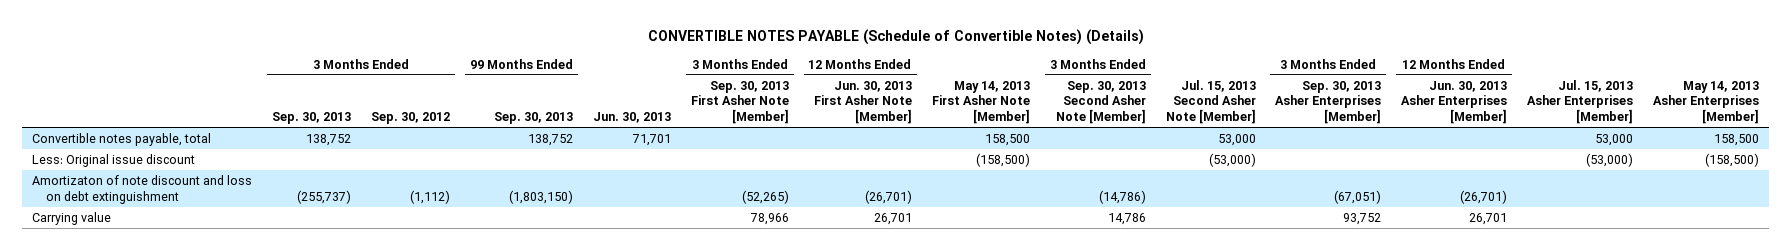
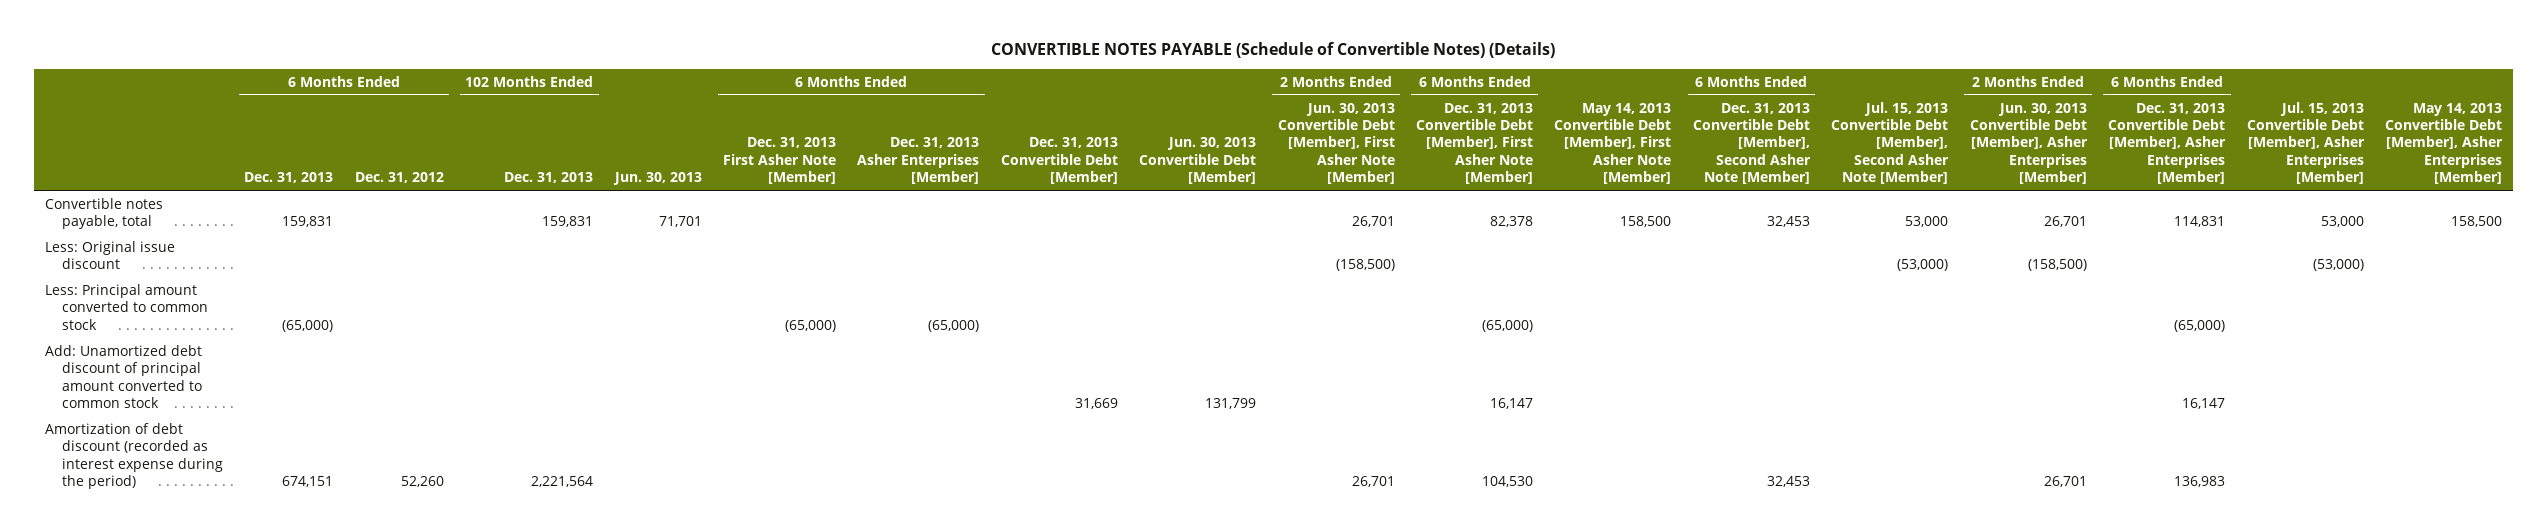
- | 3 Months Ended Sep. 30, 2013 | 3 Months Ended Sep. 30, 2012 | 99 Months Ended Sep. 30, 2013 | Jun. 30, 2013 | 3 Months Ended Sep. 30, 2013 First Asher Note [Member] | 12 Months Ended Jun. 30, 2013 First Asher Note [Member] | May 14, 2013 First Asher Note [Member] | 3 Months Ended Sep. 30, 2013 Second Asher Note [Member] | Jul. 15, 2013 Second Asher Note [Member] | 3 Months Ended Sep. 30, 2013 Asher Enterprises [Member] | 12 Months Ended Jun. 30, 2013 Asher Enterprises [Member] | Jul. 15, 2013 Asher Enterprises [Member] | May 14, 2013 Asher Enterprises [Member]
+ | 6 Months Ended Dec. 31, 2013 | 6 Months Ended Dec. 31, 2012 | 102 Months Ended Dec. 31, 2013 | Jun. 30, 2013 | 6 Months Ended Dec. 31, 2013 First Asher Note [Member] | 6 Months Ended Dec. 31, 2013 Asher Enterprises [Member] | Dec. 31, 2013 Convertible Debt [Member] | Jun. 30, 2013 Convertible Debt [Member] | 2 Months Ended Jun. 30, 2013 Convertible Debt [Member], First Asher Note [Member] | 6 Months Ended Dec. 31, 2013 Convertible Debt [Member], First Asher Note [Member] | May 14, 2013 Convertible Debt [Member], First Asher Note [Member] | 6 Months Ended Dec. 31, 2013 Convertible Debt [Member], Second Asher Note [Member] | Jul. 15, 2013 Convertible Debt [Member], Second Asher Note [Member] | 2 Months Ended Jun. 30, 2013 Convertible Debt [Member], Asher Enterprises [Member] | 6 Months Ended Dec. 31, 2013 Convertible Debt [Member], Asher Enterprises [Member] | Jul. 15, 2013 Convertible Debt [Member], Asher Enterprises [Member] | May 14, 2013 Convertible Debt [Member], Asher Enterprises [Member]
- Amortizaton of note discount and loss on debt extinguishment | (255,737) | (1,112) | (1,803,150) | | (52,265) | (26,701) | | (14,786) | | (67,051) | (26,701) | |
- Carrying value | | | | | 78,966 | 26,701 | | 14,786 | | 93,752 | 26,701 | |
+ Less: Principal amount converted to common stock | (65,000) | | | | (65,000) | (65,000) | | | | (65,000) | | | | | (65,000) | |
+ Add: Unamortized debt discount of principal amount converted to common stock | | | | | | | 31,669 | 131,799 | | 16,147 | | | | | 16,147 | |
+ Amortization of debt discount (recorded as interest expense during the period) | 674,151 | 52,260 | 2,221,564 | | | | | | 26,701 | 104,530 | | 32,453 | | 26,701 | 136,983 | |

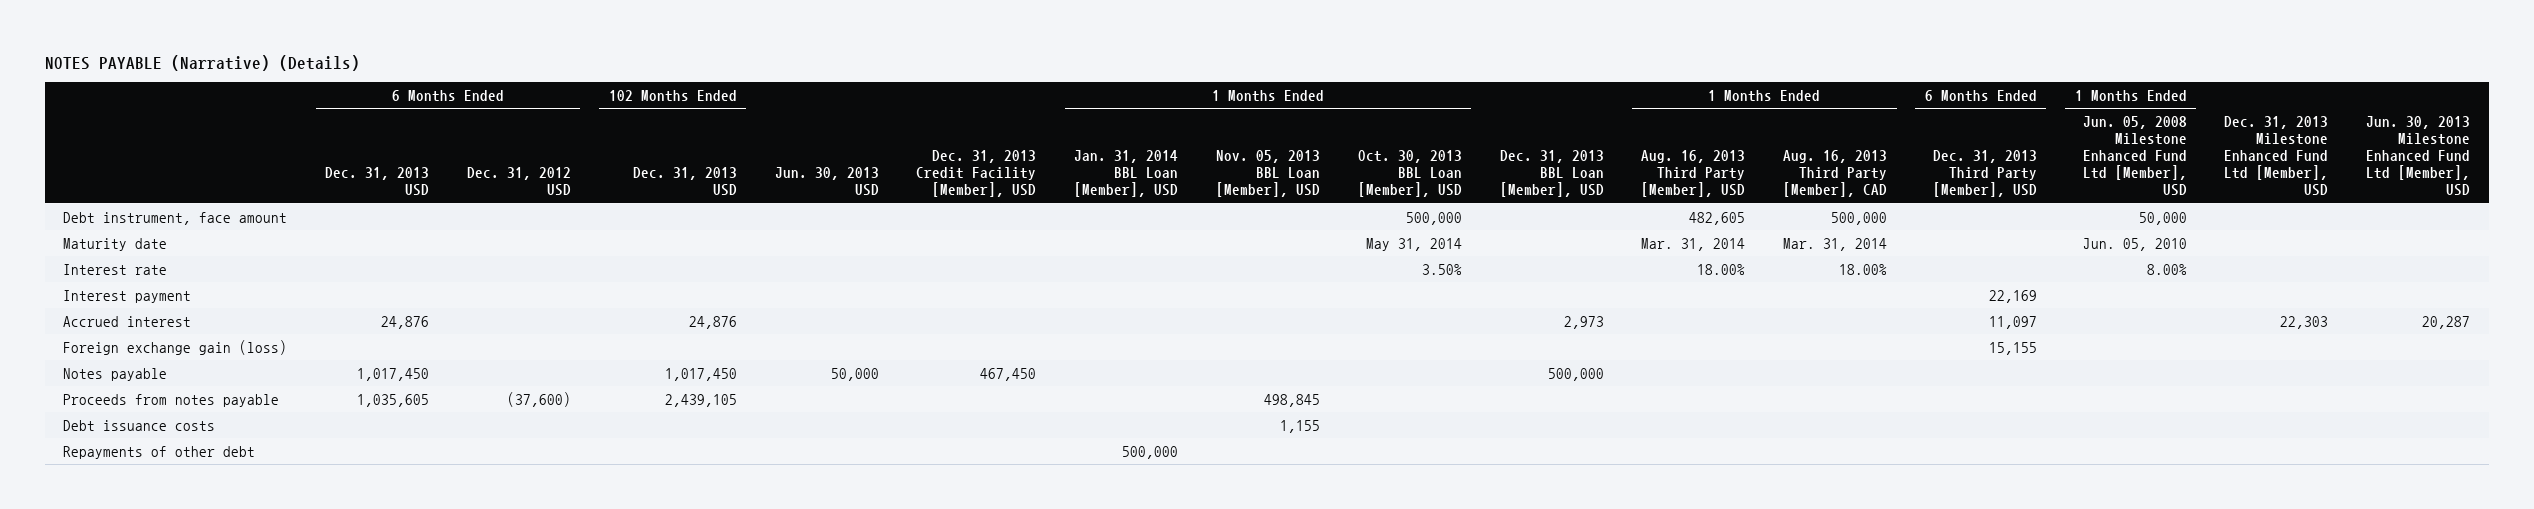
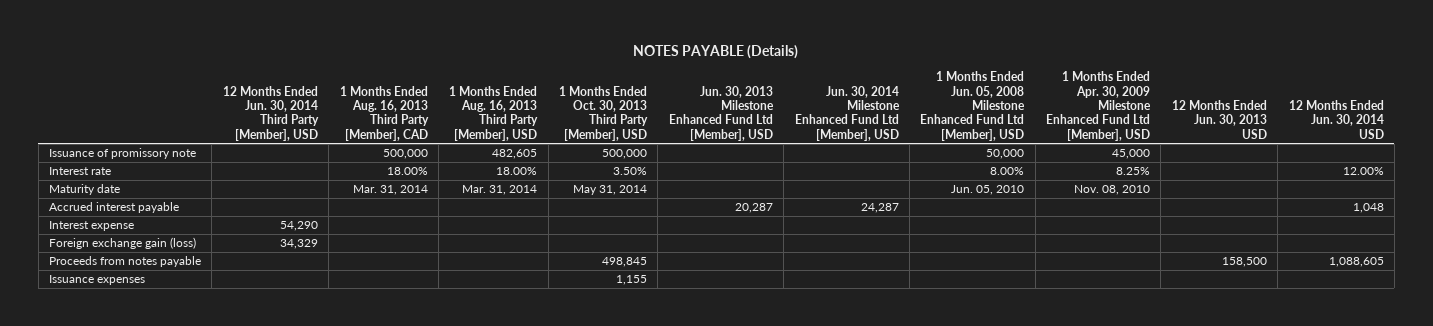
- NOTES PAYABLE (Narrative) (Details)
+ NOTES PAYABLE (Details)
- | 6 Months Ended Dec. 31, 2013 USD | 6 Months Ended Dec. 31, 2012 USD | 102 Months Ended Dec. 31, 2013 USD | Jun. 30, 2013 USD | Dec. 31, 2013 Credit Facility [Member], USD | 1 Months Ended Jan. 31, 2014 BBL Loan [Member], USD | 1 Months Ended Nov. 05, 2013 BBL Loan [Member], USD | 1 Months Ended Oct. 30, 2013 BBL Loan [Member], USD | Dec. 31, 2013 BBL Loan [Member], USD | 1 Months Ended Aug. 16, 2013 Third Party [Member], USD | 1 Months Ended Aug. 16, 2013 Third Party [Member], CAD | 6 Months Ended Dec. 31, 2013 Third Party [Member], USD | 1 Months Ended Jun. 05, 2008 Milestone Enhanced Fund Ltd [Member], USD | Dec. 31, 2013 Milestone Enhanced Fund Ltd [Member], USD | Jun. 30, 2013 Milestone Enhanced Fund Ltd [Member], USD
+ | 12 Months Ended Jun. 30, 2014 Third Party [Member], USD | 1 Months Ended Aug. 16, 2013 Third Party [Member], CAD | 1 Months Ended Aug. 16, 2013 Third Party [Member], USD | 1 Months Ended Oct. 30, 2013 Third Party [Member], USD | Jun. 30, 2013 Milestone Enhanced Fund Ltd [Member], USD | Jun. 30, 2014 Milestone Enhanced Fund Ltd [Member], USD | 1 Months Ended Jun. 05, 2008 Milestone Enhanced Fund Ltd [Member], USD | 1 Months Ended Apr. 30, 2009 Milestone Enhanced Fund Ltd [Member], USD | 12 Months Ended Jun. 30, 2013 USD | 12 Months Ended Jun. 30, 2014 USD
- Debt instrument, face amount | | | | | | | | 500,000 | | 482,605 | 500,000 | | 50,000 | |
+ Issuance of promissory note | | 500,000 | 482,605 | 500,000 | | | 50,000 | 45,000 | |
- Interest payment | | | | | | | | | | | | 22,169 | | |
- Accrued interest | 24,876 | | 24,876 | | | | | | 2,973 | | | 11,097 | | 22,303 | 20,287
moved down: Maturity date | | Mar. 31, 2014 | Mar. 31, 2014 | May 31, 2014 | | | Jun. 05, 2010 | Nov. 08, 2010 | |
+ Accrued interest payable | | | | | 20,287 | 24,287 | | | | 1,048
+ Interest expense | 54,290 | | | | | | | | |
- Notes payable | 1,017,450 | | 1,017,450 | 50,000 | 467,450 | | | | 500,000 | | | | | |
- Debt issuance costs | | | | | | | 1,155 | | | | | | | |
- Repayments of other debt | | | | | | 500,000 | | | | | | | | |
+ Issuance expenses | | | | 1,155 | | | | | |

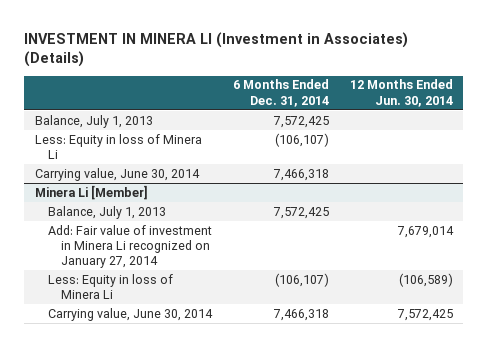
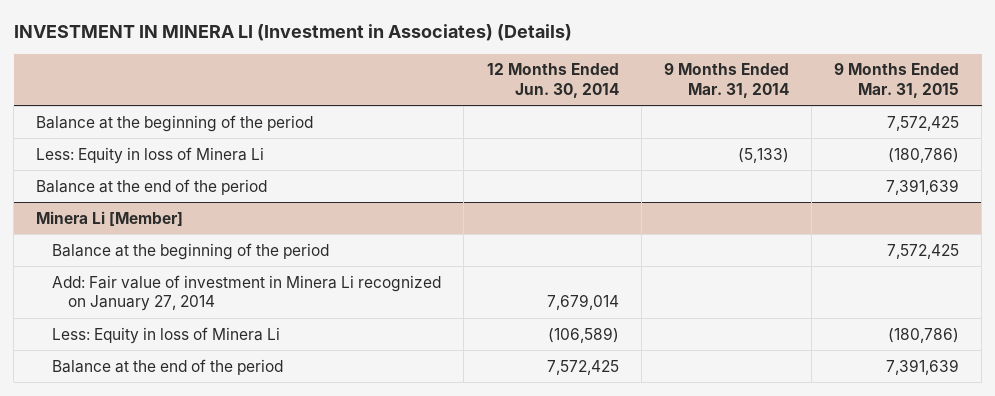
- | 6 Months Ended Dec. 31, 2014 | 12 Months Ended Jun. 30, 2014
+ | 12 Months Ended Jun. 30, 2014 | 9 Months Ended Mar. 31, 2014 | 9 Months Ended Mar. 31, 2015
- Balance, July 1, 2013 | 7,572,425 |
+ Balance at the beginning of the period | | | 7,572,425
- Carrying value, June 30, 2014 | 7,466,318 |
+ Balance at the end of the period | | | 7,391,639
@ Minera Li [Member]
- Balance, July 1, 2013 | 7,572,425 |
+ Balance at the beginning of the period | | | 7,572,425
- Carrying value, June 30, 2014 | 7,466,318 | 7,572,425
+ Balance at the end of the period | 7,572,425 | | 7,391,639

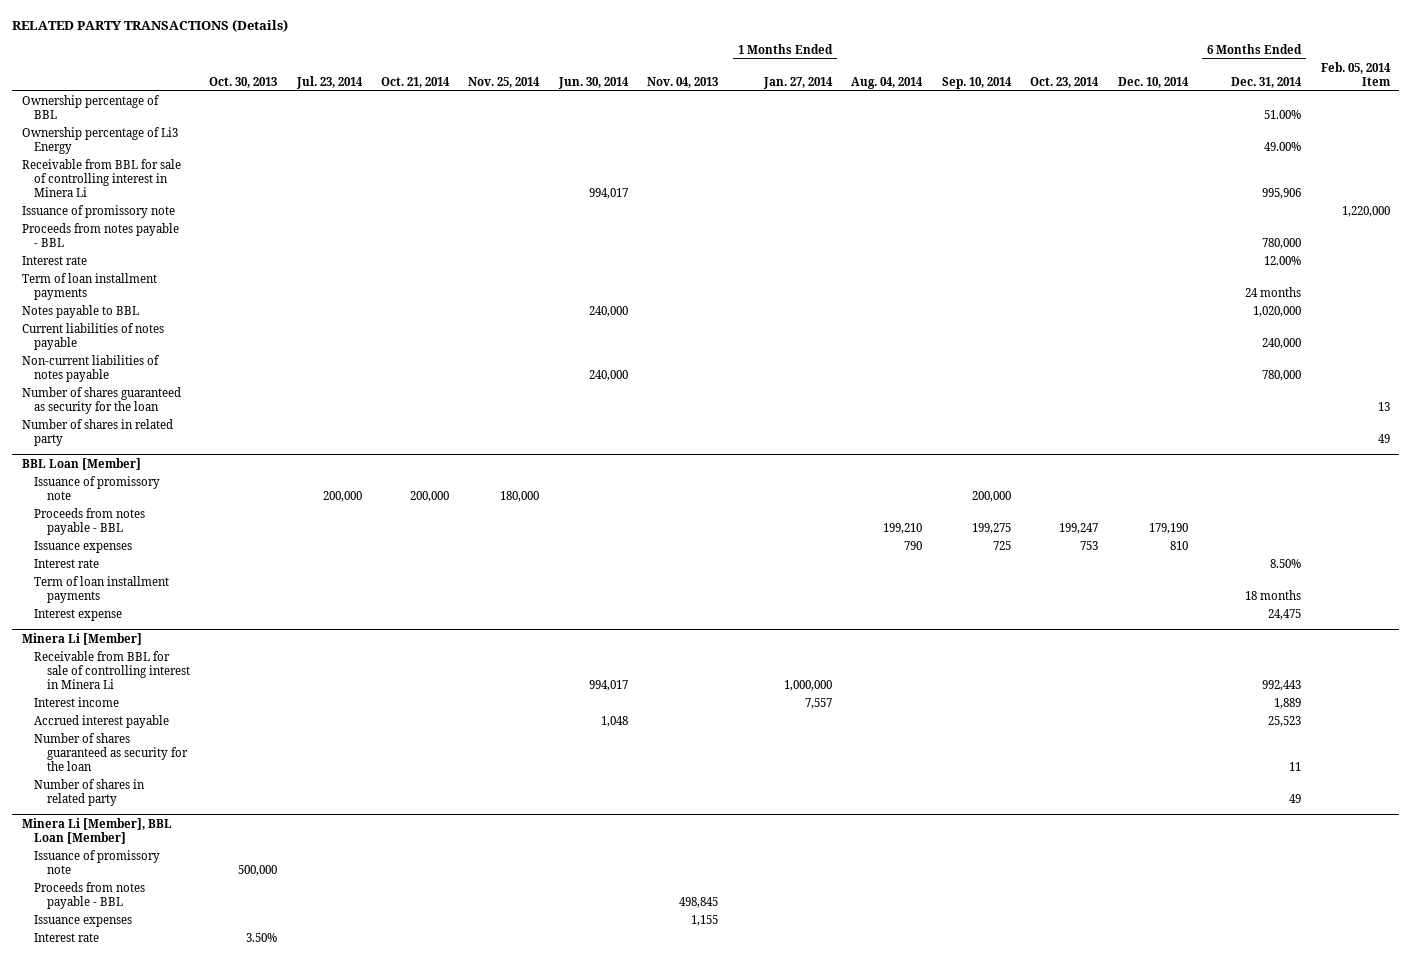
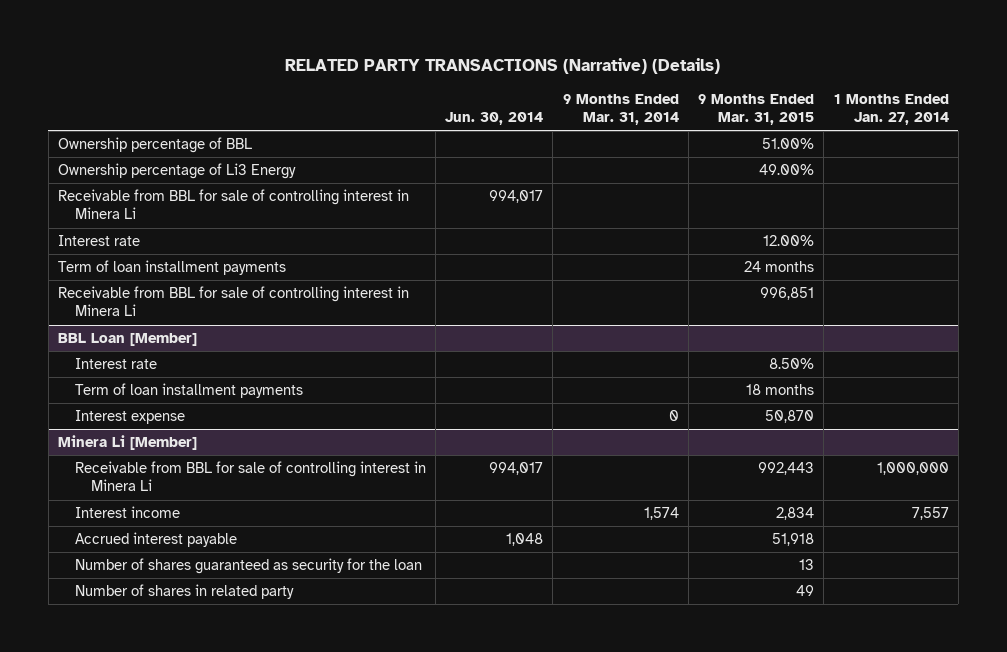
- RELATED PARTY TRANSACTIONS (Details)
+ RELATED PARTY TRANSACTIONS (Narrative) (Details)
- | Oct. 30, 2013 | Jul. 23, 2014 | Oct. 21, 2014 | Nov. 25, 2014 | Jun. 30, 2014 | Nov. 04, 2013 | 1 Months Ended Jan. 27, 2014 | Aug. 04, 2014 | Sep. 10, 2014 | Oct. 23, 2014 | Dec. 10, 2014 | 6 Months Ended Dec. 31, 2014 | Feb. 05, 2014 Item
+ | Jun. 30, 2014 | 9 Months Ended Mar. 31, 2014 | 9 Months Ended Mar. 31, 2015 | 1 Months Ended Jan. 27, 2014
- Issuance of promissory note | | | | | | | | | | | | | 1,220,000
- Proceeds from notes payable - BBL | | | | | | | | | | | | 780,000 |
- Notes payable to BBL | | | | | 240,000 | | | | | | | 1,020,000 |
- Current liabilities of notes payable | | | | | | | | | | | | 240,000 |
- Non-current liabilities of notes payable | | | | | 240,000 | | | | | | | 780,000 |
- Number of shares guaranteed as security for the loan | | | | | | | | | | | | | 13
- Number of shares in related party | | | | | | | | | | | | | 49
+ Receivable from BBL for sale of controlling interest in Minera Li | | | 996,851 |
@ BBL Loan [Member]
- Issuance of promissory note | | 200,000 | 200,000 | 180,000 | | | | | 200,000 | | | |
- Proceeds from notes payable - BBL | | | | | | | | 199,210 | 199,275 | 199,247 | 179,190 | |
- Issuance expenses | | | | | | | | 790 | 725 | 753 | 810 | |
- Minera Li [Member], BBL Loan [Member]
- Issuance of promissory note | 500,000 | | | | | | | | | | | |
- Proceeds from notes payable - BBL | | | | | | 498,845 | | | | | | |
- Issuance expenses | | | | | | 1,155 | | | | | | |
- Interest rate | 3.50% | | | | | | | | | | | |

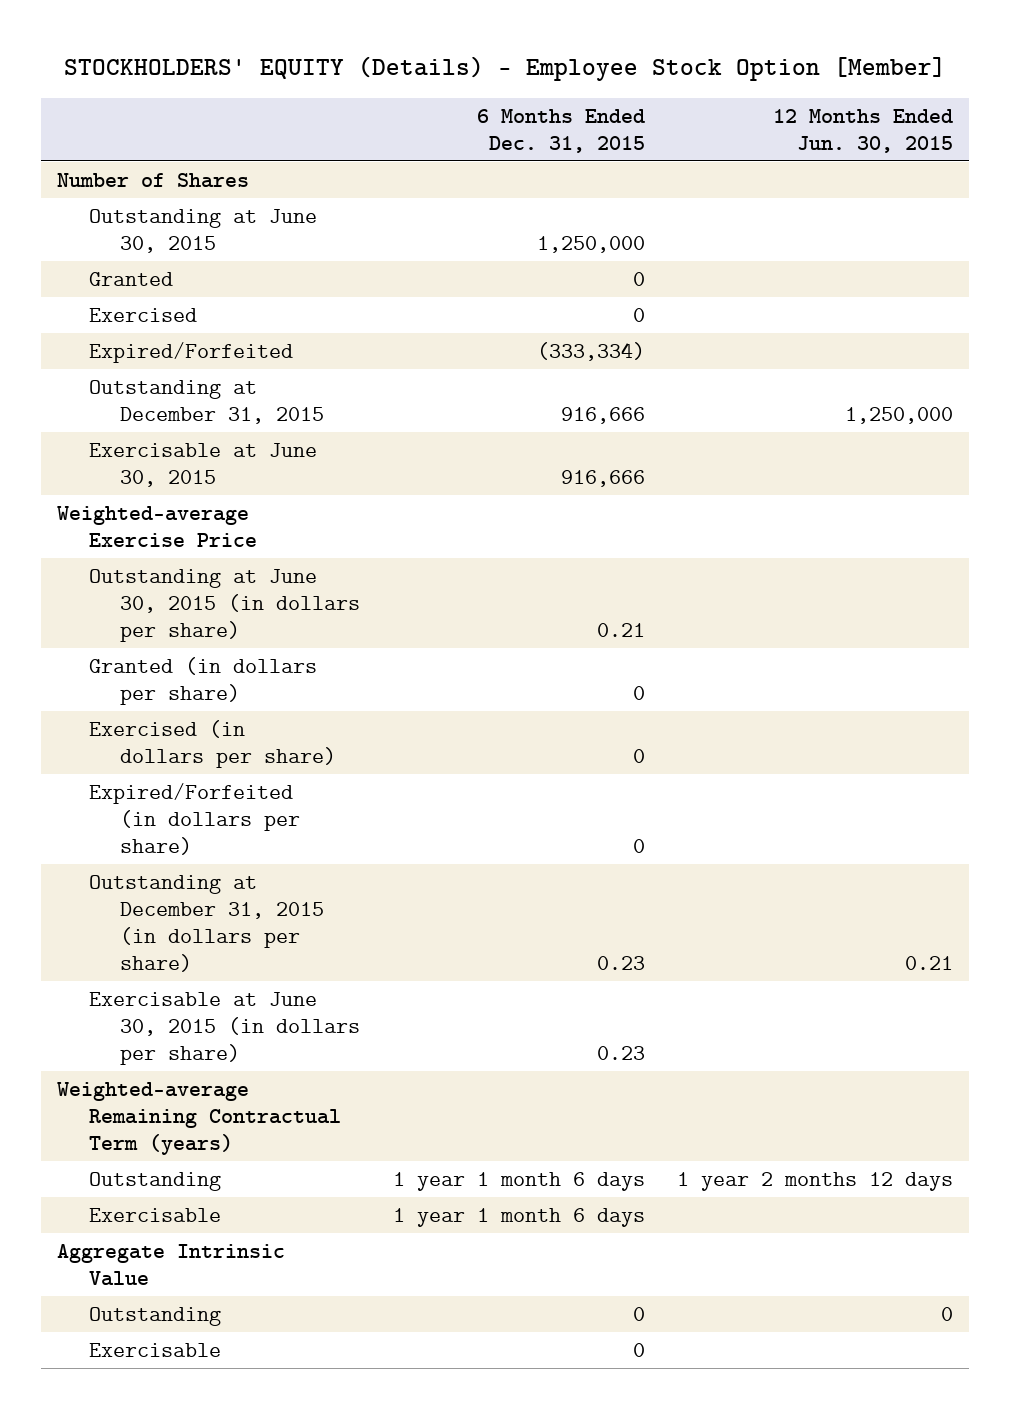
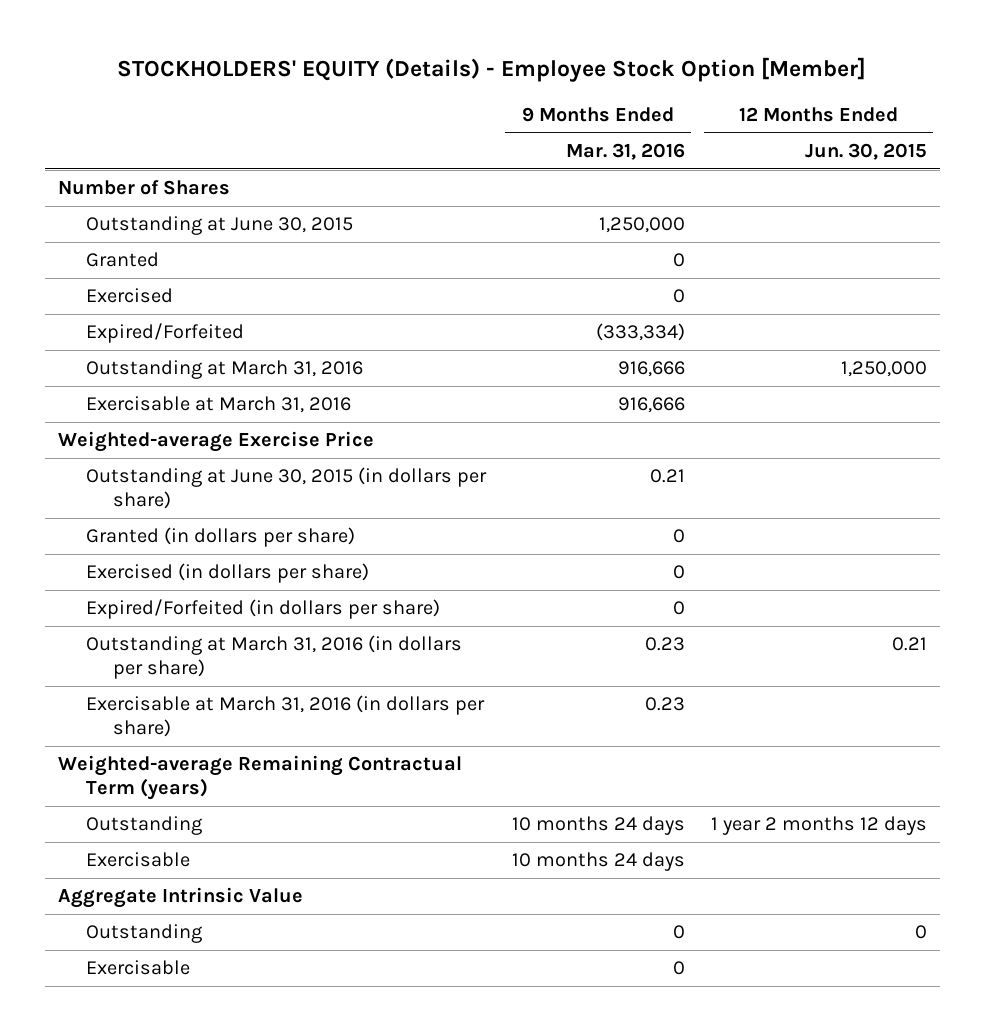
- | 6 Months Ended Dec. 31, 2015 | 12 Months Ended Jun. 30, 2015
+ | 9 Months Ended Mar. 31, 2016 | 12 Months Ended Jun. 30, 2015
- Outstanding at December 31, 2015 | 916,666 | 1,250,000
- Exercisable at June 30, 2015 | 916,666 |
+ Outstanding at March 31, 2016 | 916,666 | 1,250,000
+ Exercisable at March 31, 2016 | 916,666 |
- Outstanding at December 31, 2015 (in dollars per share) | 0.23 | 0.21
- Exercisable at June 30, 2015 (in dollars per share) | 0.23 |
+ Outstanding at March 31, 2016 (in dollars per share) | 0.23 | 0.21
+ Exercisable at March 31, 2016 (in dollars per share) | 0.23 |

